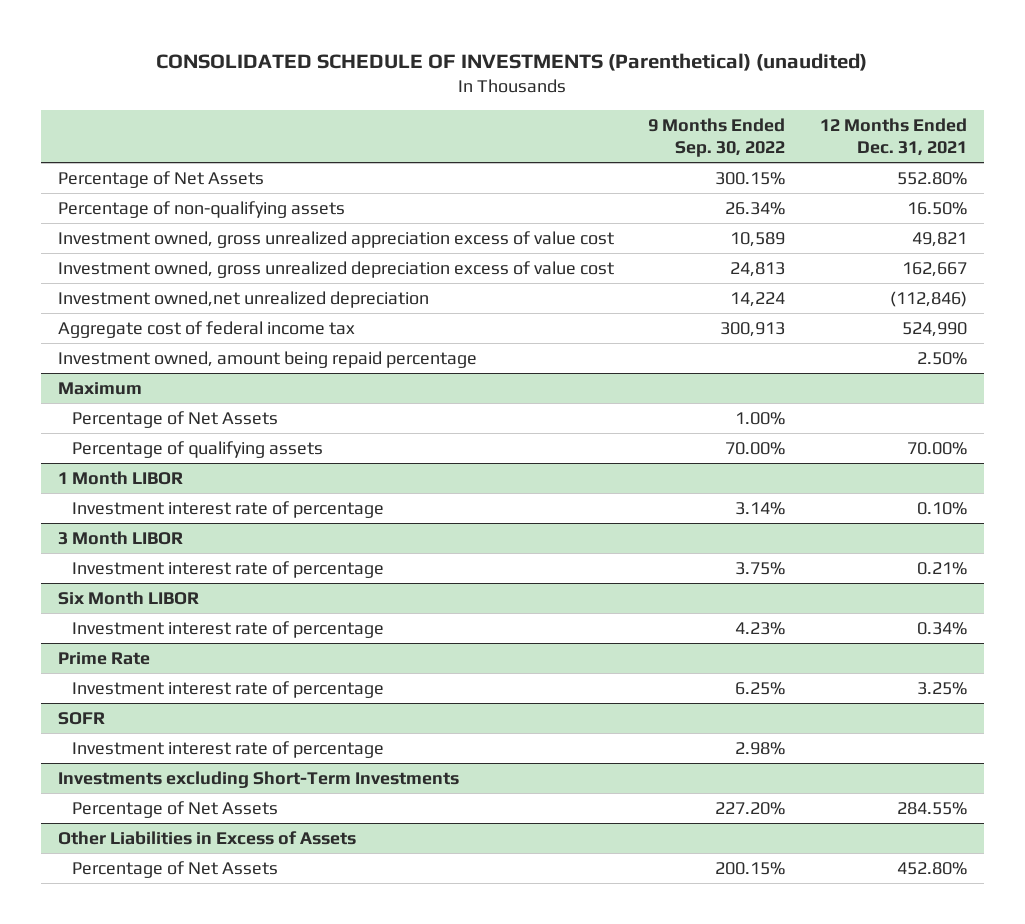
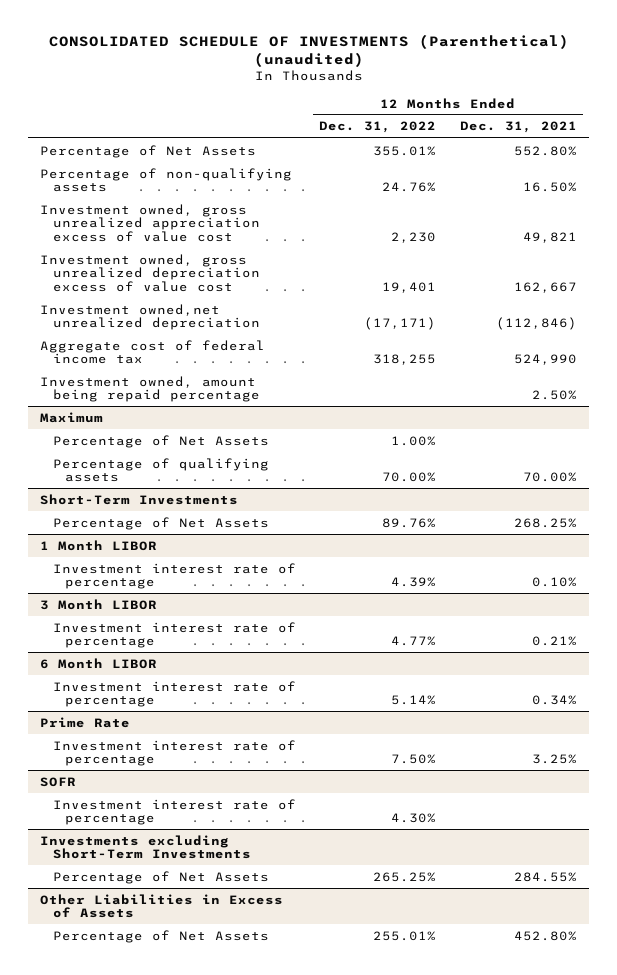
- | 9 Months Ended Sep. 30, 2022 | 12 Months Ended Dec. 31, 2021
+ | 12 Months Ended Dec. 31, 2022 | 12 Months Ended Dec. 31, 2021
+ Short-Term Investments
+ Percentage of Net Assets | 89.76% | 268.25%
- Six Month LIBOR
+ 6 Month LIBOR

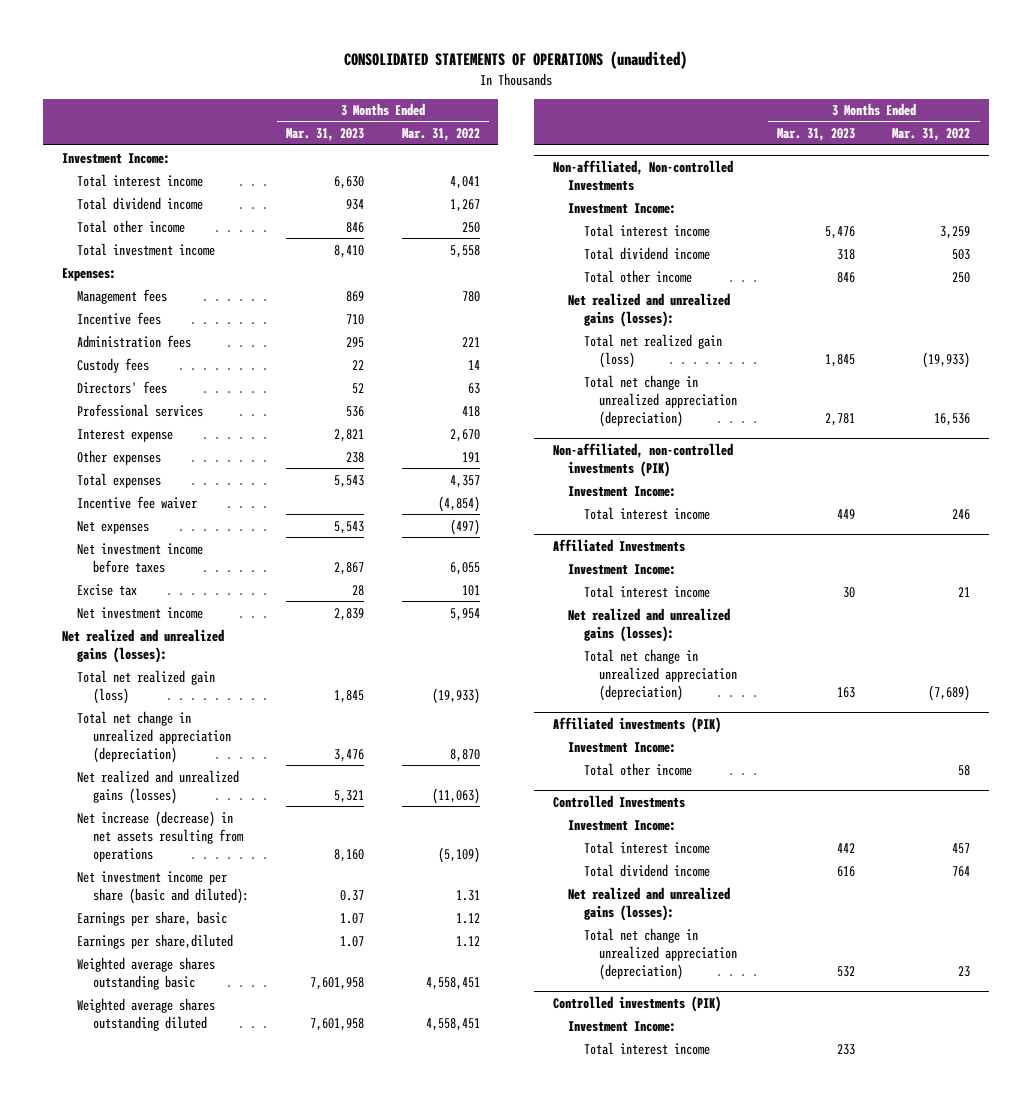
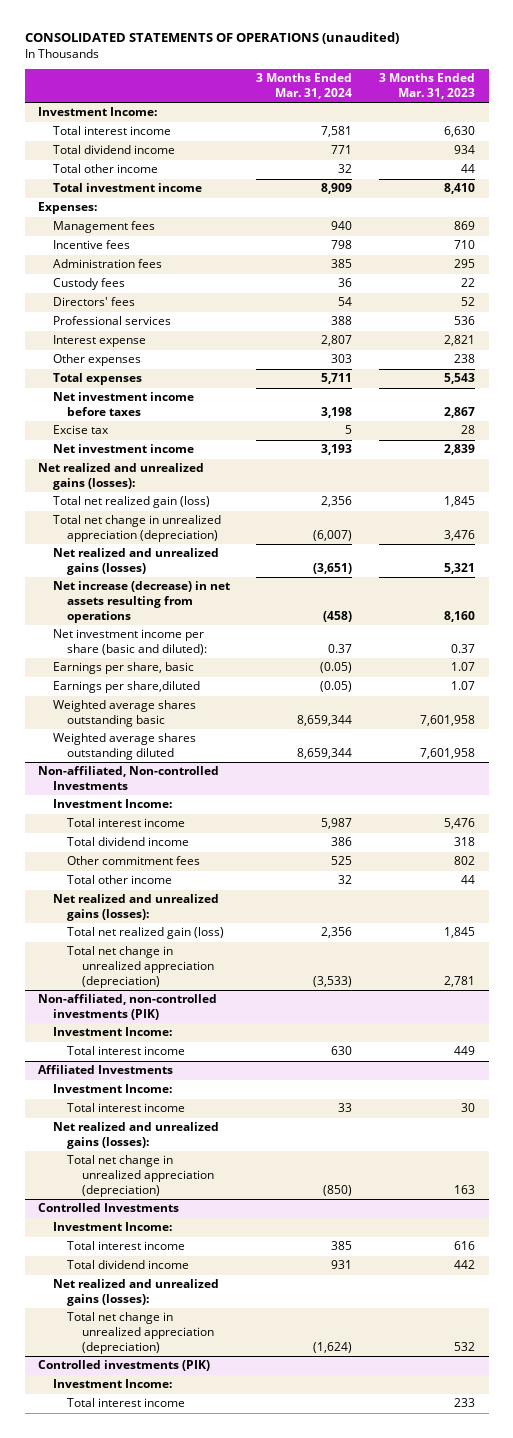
- | 3 Months Ended Mar. 31, 2023 | 3 Months Ended Mar. 31, 2022
+ | 3 Months Ended Mar. 31, 2024 | 3 Months Ended Mar. 31, 2023
- Total other income | 846 | 250
+ Total other income | 32 | 44
- Incentive fee waiver | | (4,854)
- Net expenses | 5,543 | (497)
@ Non-affiliated, Non-controlled Investments
- Total other income | 846 | 250
+ Other commitment fees | 525 | 802
+ Total other income | 32 | 44
- Affiliated investments (PIK)
- Investment Income:
- Total other income | | 58
@ Controlled Investments
- Total interest income | 442 | 457
- Total dividend income | 616 | 764
+ Total interest income | 385 | 616
+ Total dividend income | 931 | 442

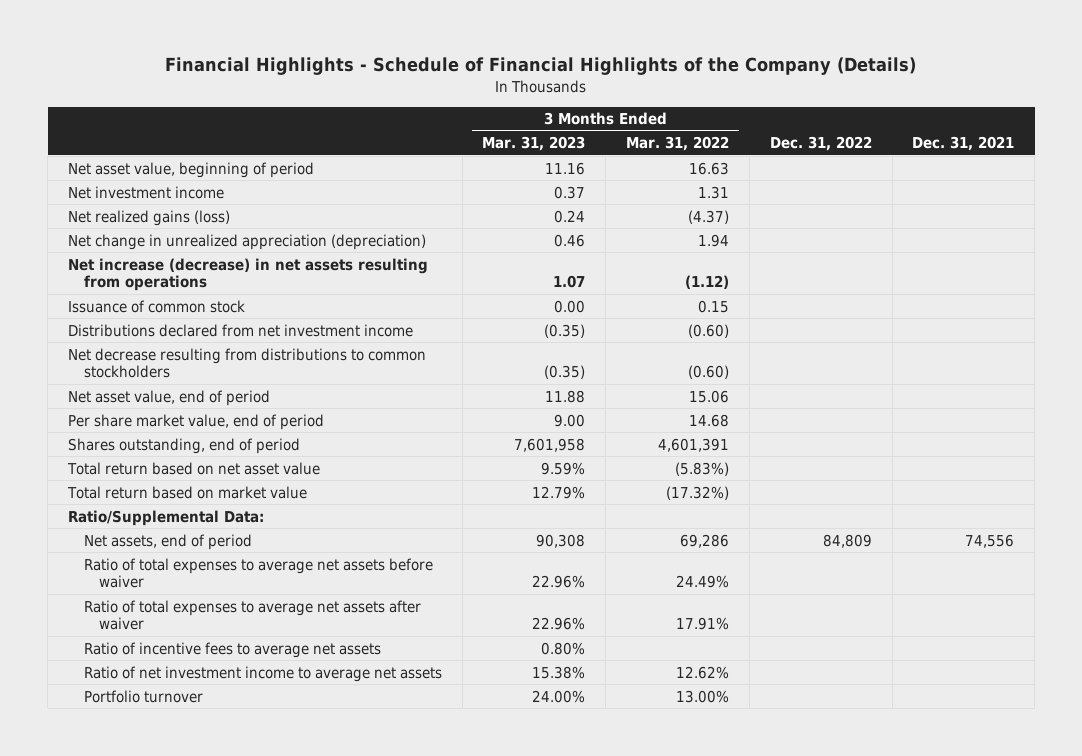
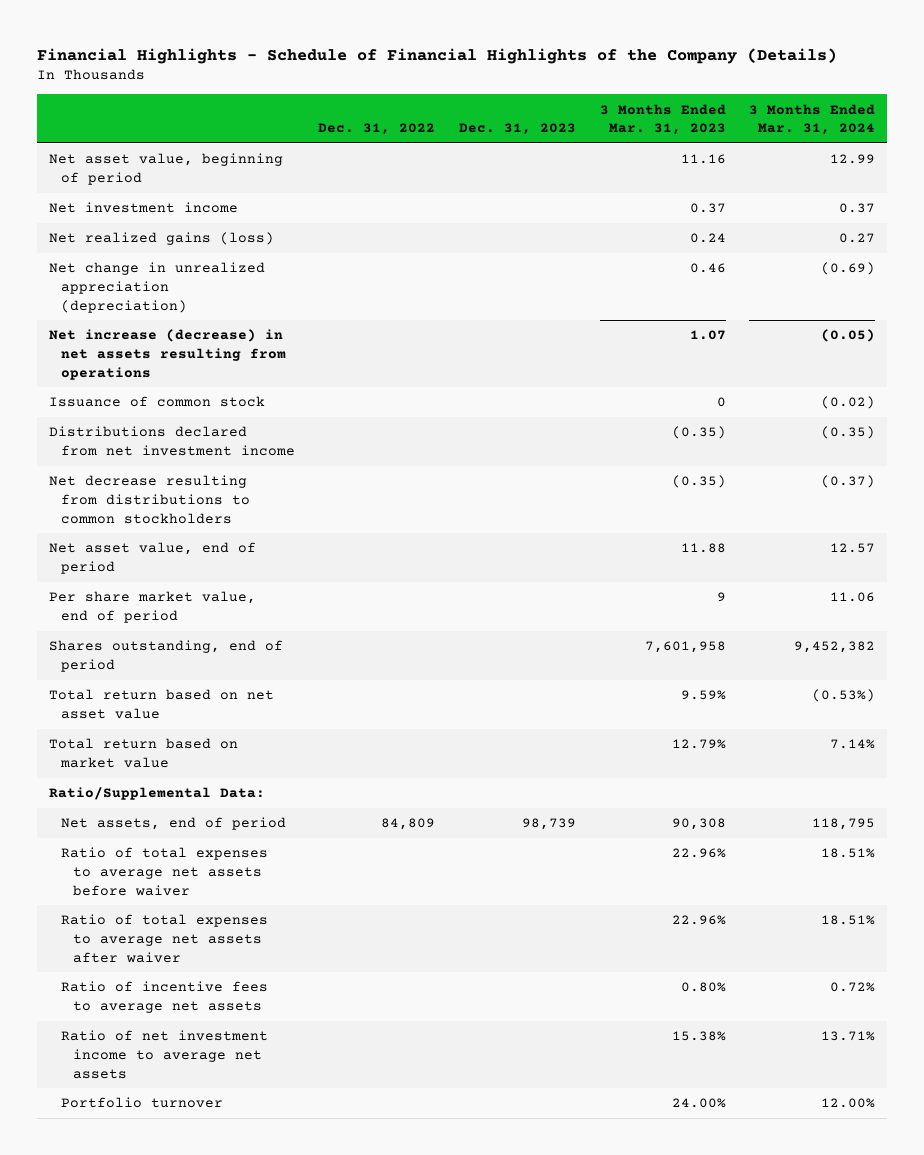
- | 3 Months Ended Mar. 31, 2023 | 3 Months Ended Mar. 31, 2022 | Dec. 31, 2022 | Dec. 31, 2021
+ | Dec. 31, 2022 | Dec. 31, 2023 | 3 Months Ended Mar. 31, 2023 | 3 Months Ended Mar. 31, 2024
- Issuance of common stock | 0.00 | 0.15 | |
+ Issuance of common stock | | | 0 | (0.02)
- Per share market value, end of period | 9.00 | 14.68 | |
+ Per share market value, end of period | | | 9 | 11.06

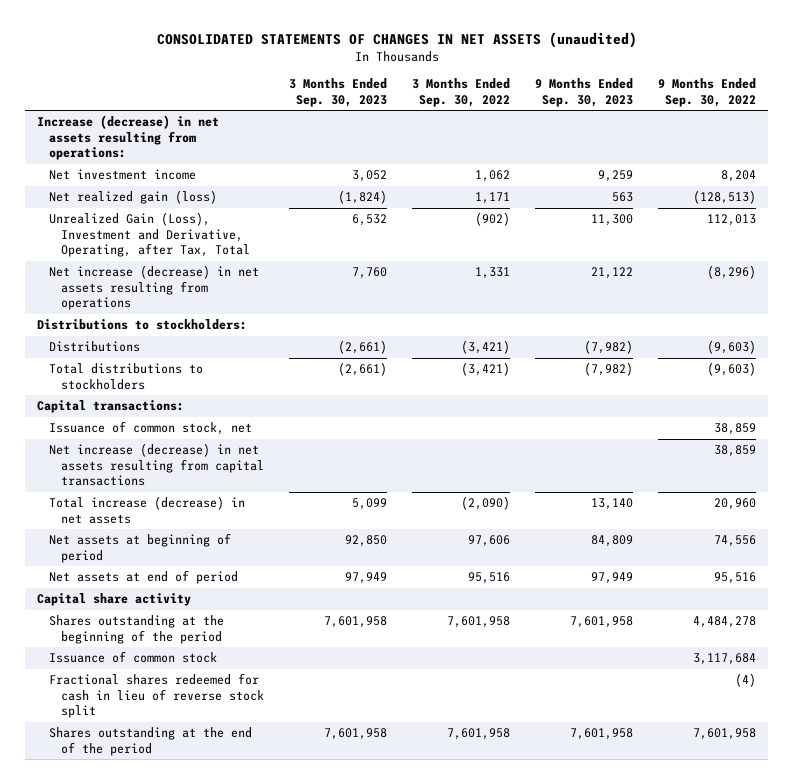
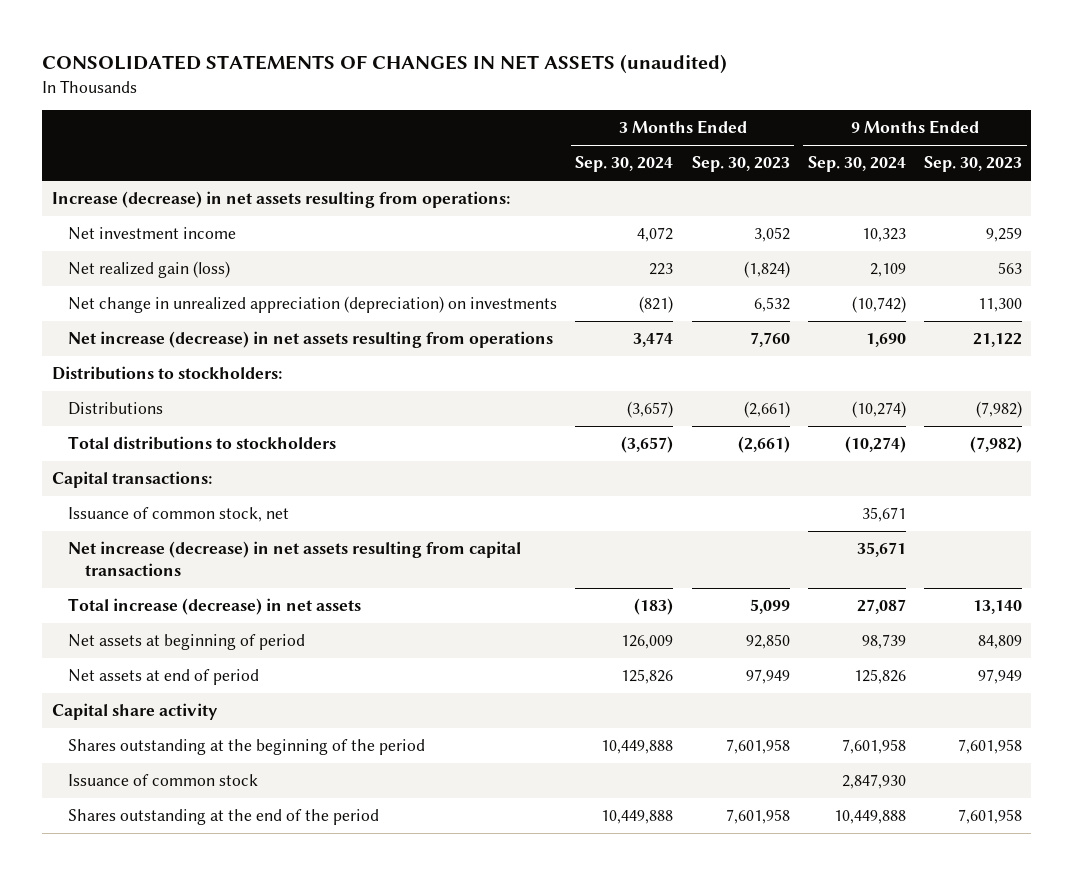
- | 3 Months Ended Sep. 30, 2023 | 3 Months Ended Sep. 30, 2022 | 9 Months Ended Sep. 30, 2023 | 9 Months Ended Sep. 30, 2022
+ | 3 Months Ended Sep. 30, 2024 | 3 Months Ended Sep. 30, 2023 | 9 Months Ended Sep. 30, 2024 | 9 Months Ended Sep. 30, 2023
- Unrealized Gain (Loss), Investment and Derivative, Operating, after Tax, Total | 6,532 | (902) | 11,300 | 112,013
+ Net change in unrealized appreciation (depreciation) on investments | (821) | 6,532 | (10,742) | 11,300
- Fractional shares redeemed for cash in lieu of reverse stock split | | | | (4)

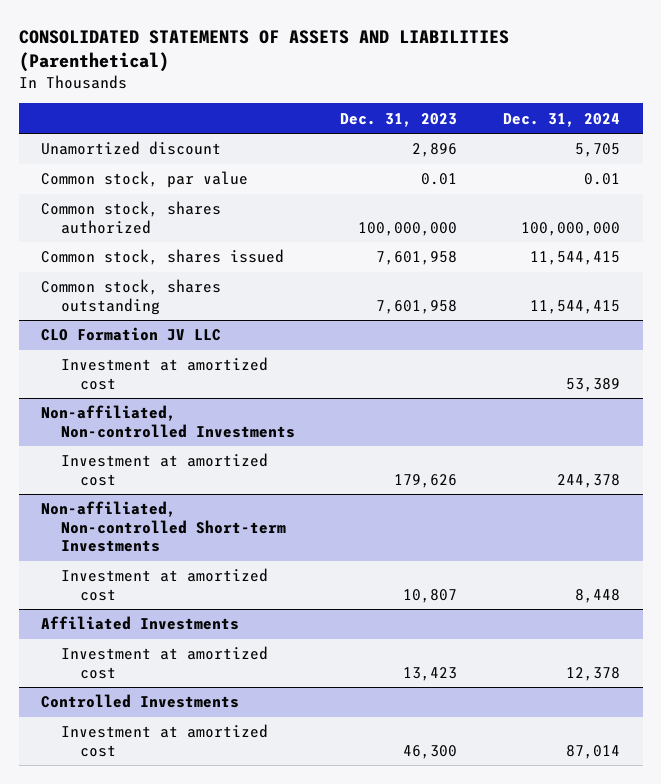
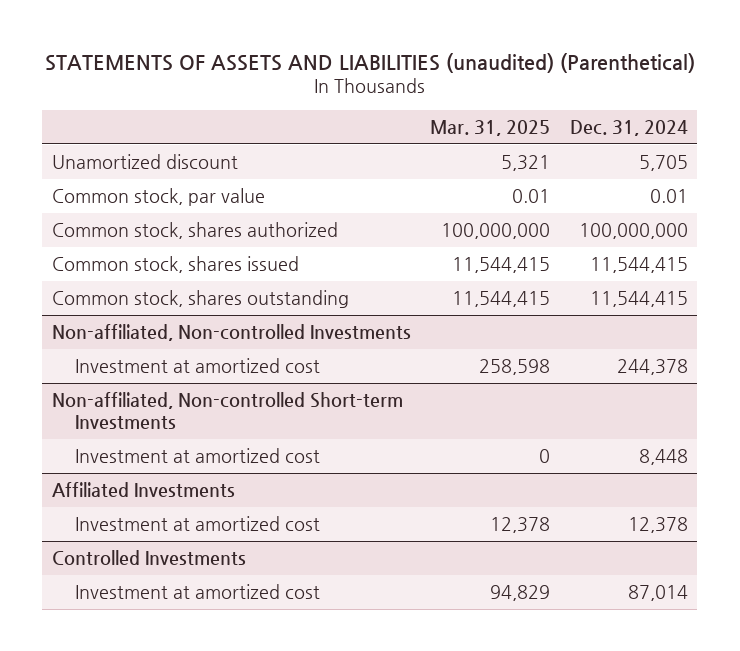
- CONSOLIDATED STATEMENTS OF ASSETS AND LIABILITIES (Parenthetical)
+ STATEMENTS OF ASSETS AND LIABILITIES (unaudited) (Parenthetical)
- | Dec. 31, 2023 | Dec. 31, 2024
+ | Mar. 31, 2025 | Dec. 31, 2024
- CLO Formation JV LLC
- Investment at amortized cost | | 53,389

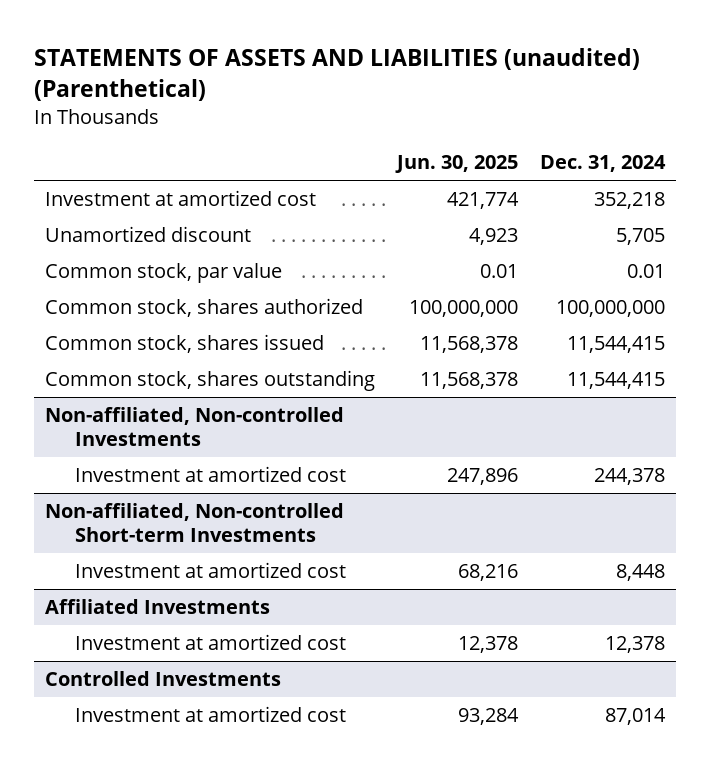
- | Mar. 31, 2025 | Dec. 31, 2024
+ | Jun. 30, 2025 | Dec. 31, 2024
+ Investment at amortized cost | 421,774 | 352,218

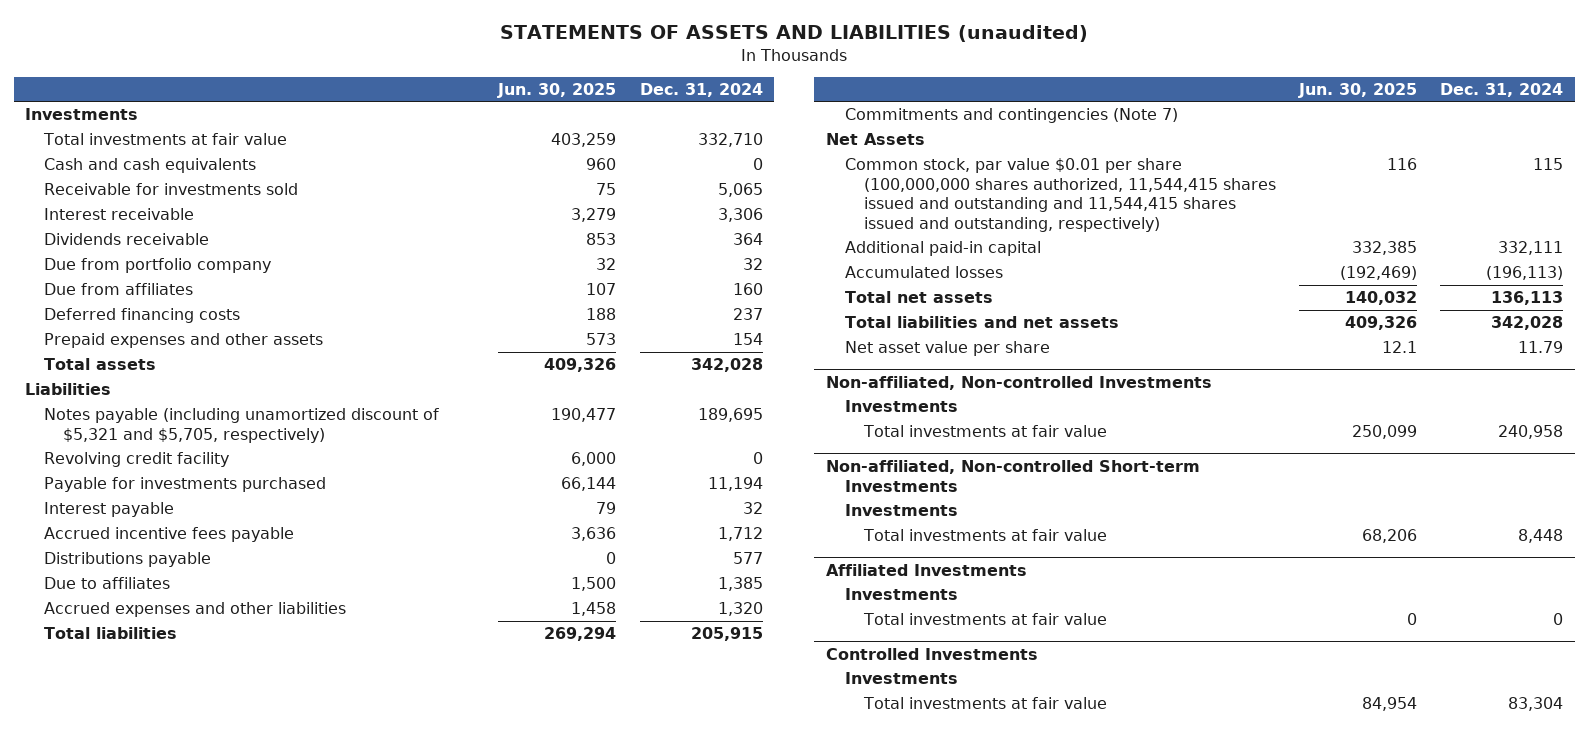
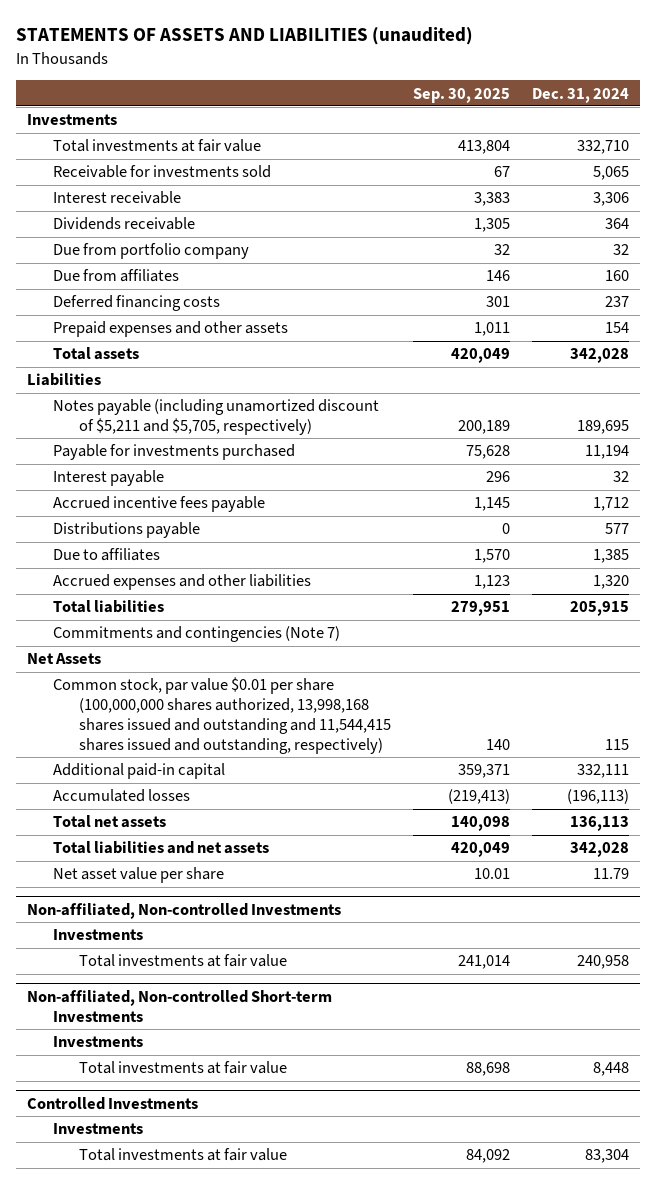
- | Jun. 30, 2025 | Dec. 31, 2024
+ | Sep. 30, 2025 | Dec. 31, 2024
- Cash and cash equivalents | 960 | 0
- Notes payable (including unamortized discount of $5,321 and $5,705, respectively) | 190,477 | 189,695
- Revolving credit facility | 6,000 | 0
+ Notes payable (including unamortized discount of $5,211 and $5,705, respectively) | 200,189 | 189,695
- Common stock, par value $0.01 per share (100,000,000 shares authorized, 11,544,415 shares issued and outstanding and 11,544,415 shares issued and outstanding, respectively) | 116 | 115
+ Common stock, par value $0.01 per share (100,000,000 shares authorized, 13,998,168 shares issued and outstanding and 11,544,415 shares issued and outstanding, respectively) | 140 | 115
- Affiliated Investments
- Investments
- Total investments at fair value | 0 | 0

